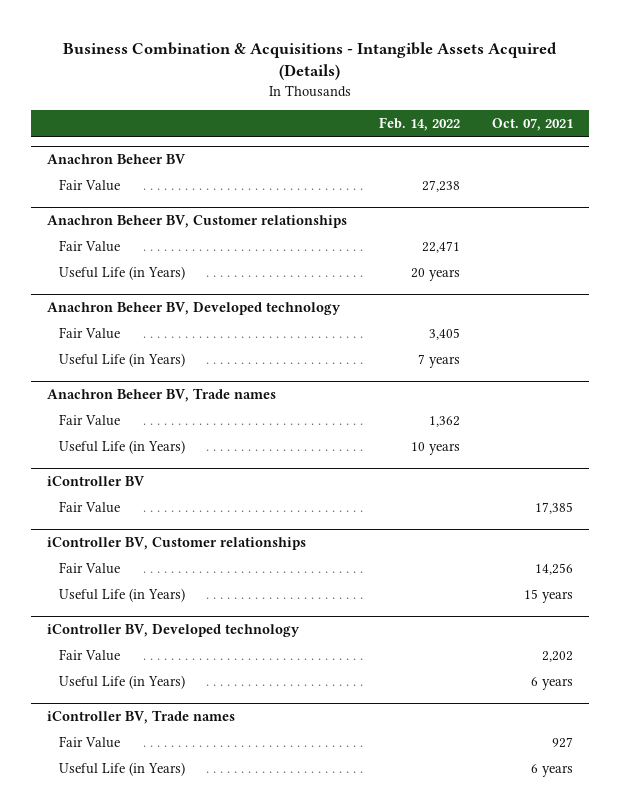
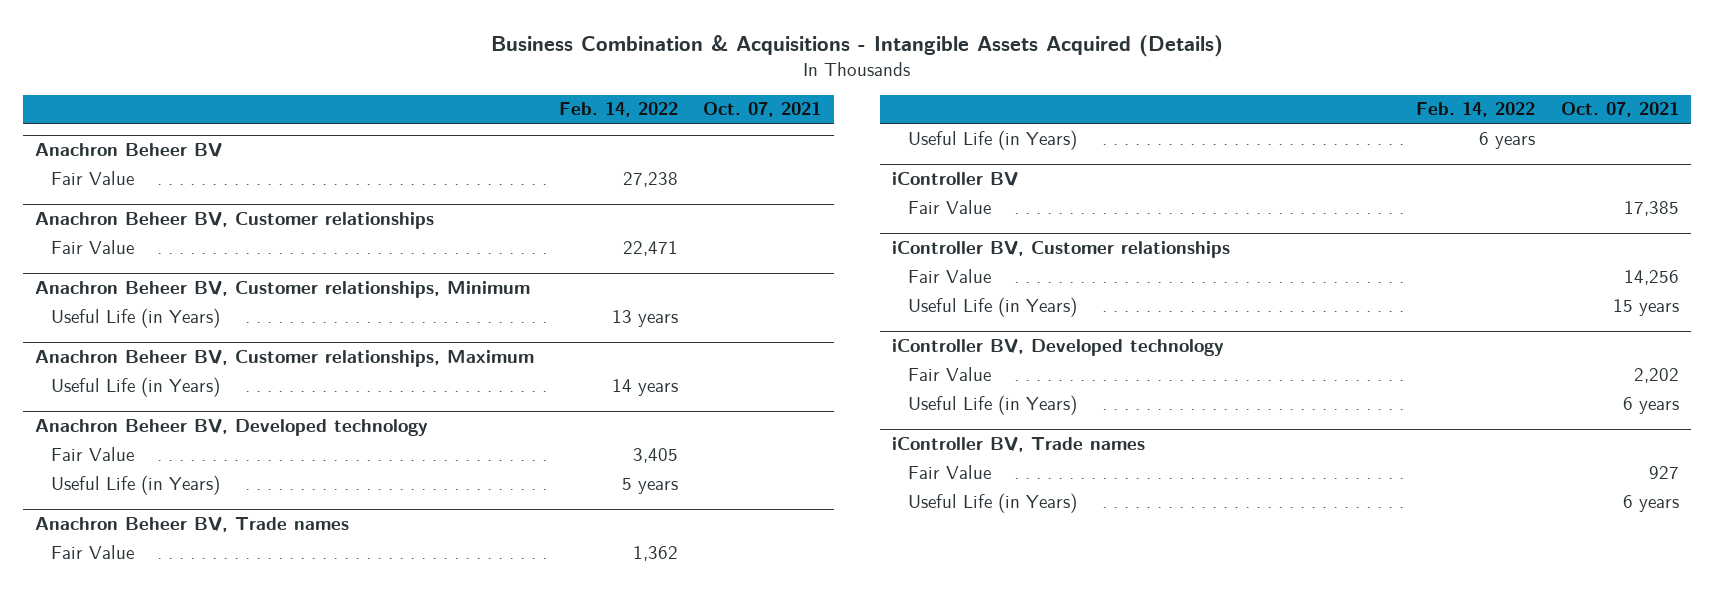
@ Anachron Beheer BV, Customer relationships
- Useful Life (in Years) | 20 years |
+ Anachron Beheer BV, Customer relationships, Minimum
+ Useful Life (in Years) | 13 years |
+ Anachron Beheer BV, Customer relationships, Maximum
+ Useful Life (in Years) | 14 years |
@ Anachron Beheer BV, Developed technology
- Useful Life (in Years) | 7 years |
+ Useful Life (in Years) | 5 years |
@ Anachron Beheer BV, Trade names
- Useful Life (in Years) | 10 years |
+ Useful Life (in Years) | 6 years |

